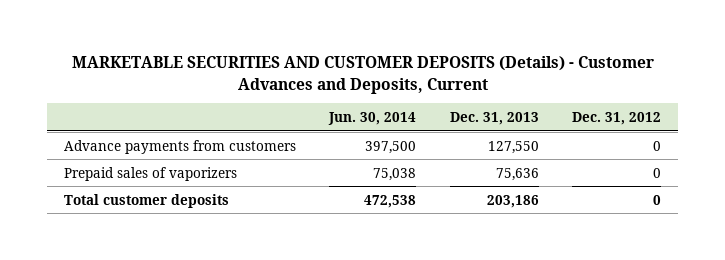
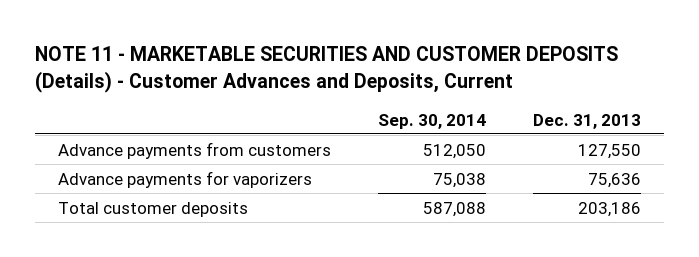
- MARKETABLE SECURITIES AND CUSTOMER DEPOSITS (Details) - Customer Advances and Deposits, Current
+ NOTE 11 - MARKETABLE SECURITIES AND CUSTOMER DEPOSITS (Details) - Customer Advances and Deposits, Current
- | Jun. 30, 2014 | Dec. 31, 2013 | Dec. 31, 2012
+ | Sep. 30, 2014 | Dec. 31, 2013
- Prepaid sales of vaporizers | 75,038 | 75,636 | 0
+ Advance payments for vaporizers | 75,038 | 75,636

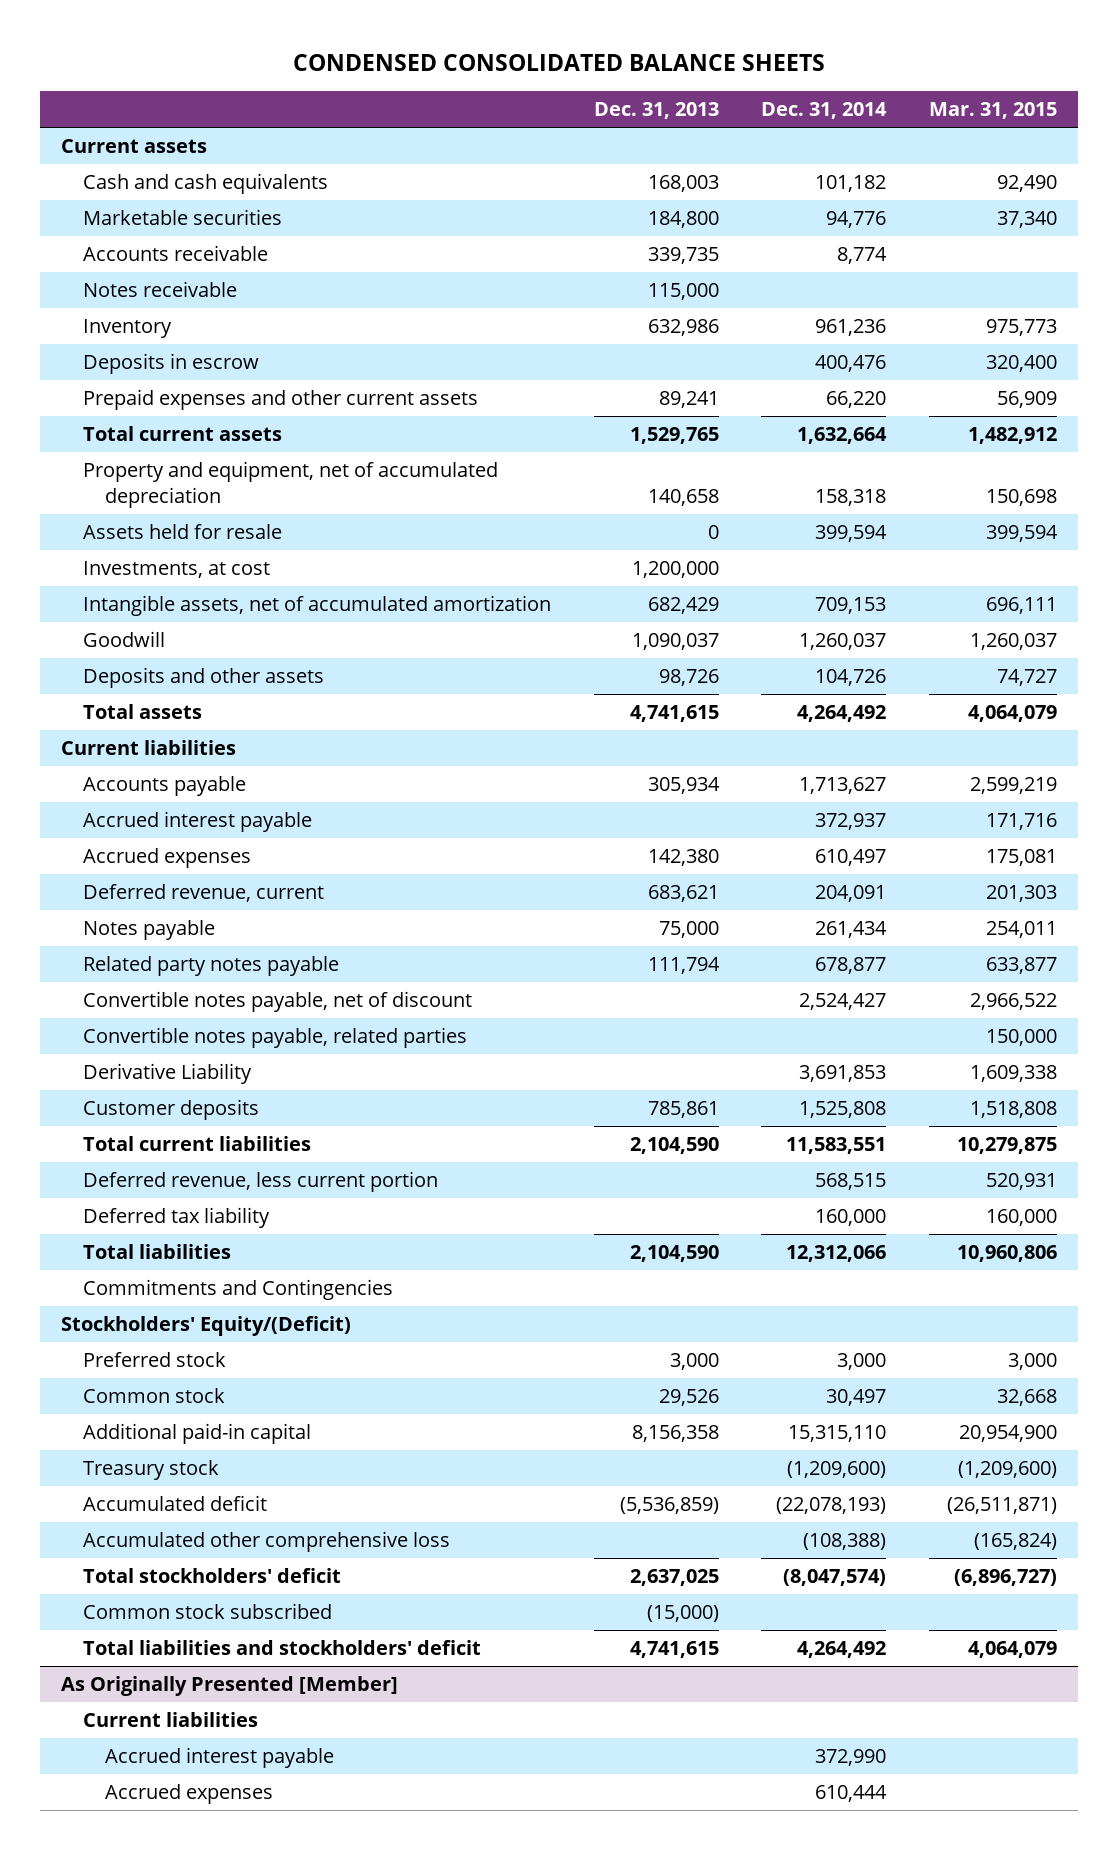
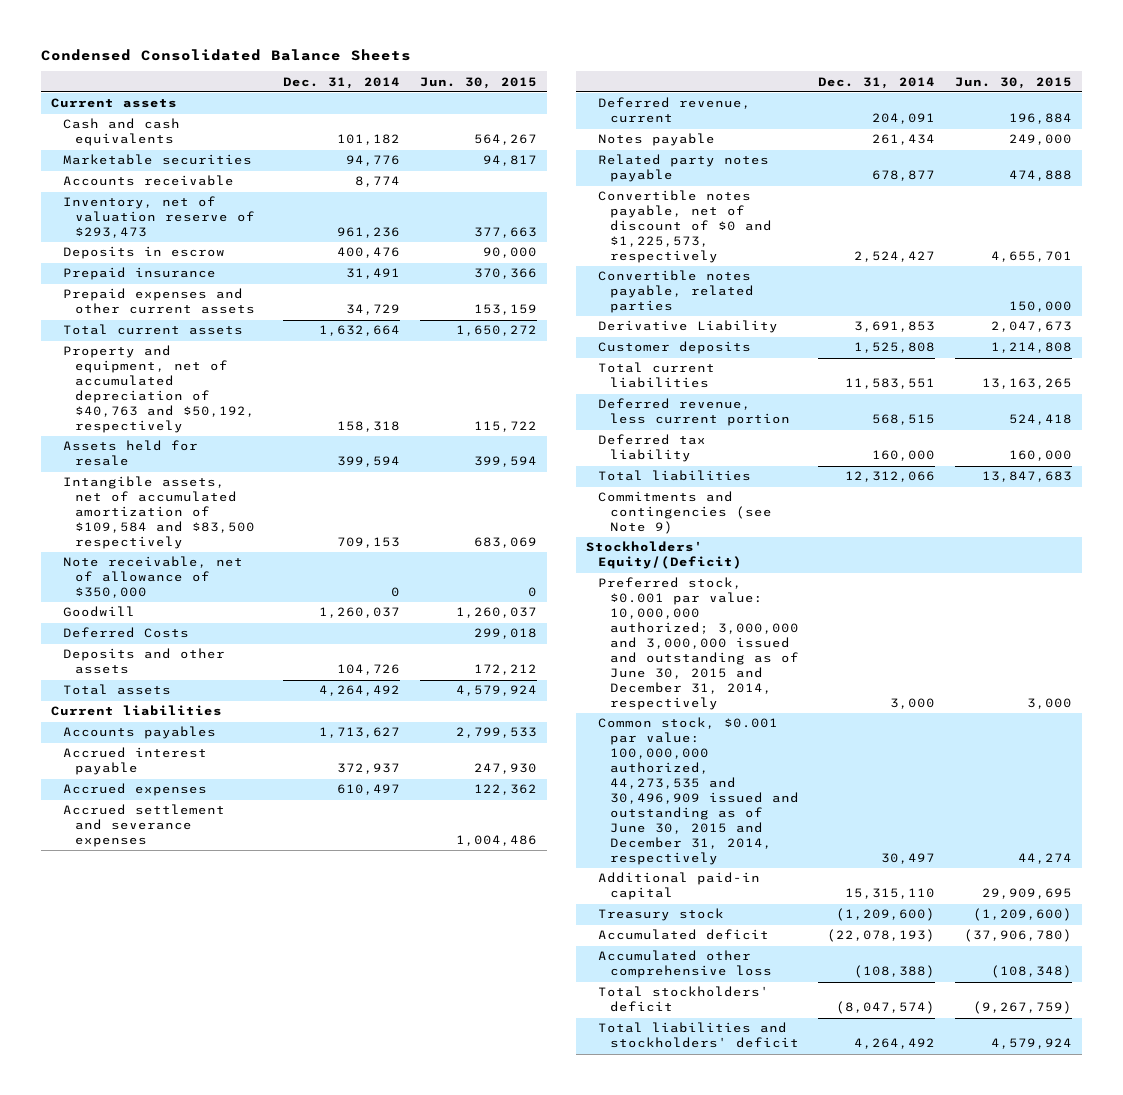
- CONDENSED CONSOLIDATED BALANCE SHEETS
+ Condensed Consolidated Balance Sheets
- | Dec. 31, 2013 | Dec. 31, 2014 | Mar. 31, 2015
+ | Dec. 31, 2014 | Jun. 30, 2015
- Notes receivable | 115,000 | |
- Inventory | 632,986 | 961,236 | 975,773
+ Inventory, net of valuation reserve of $293,473 | 961,236 | 377,663
- Prepaid expenses and other current assets | 89,241 | 66,220 | 56,909
+ Prepaid insurance | 31,491 | 370,366
+ Prepaid expenses and other current assets | 34,729 | 153,159
- Property and equipment, net of accumulated depreciation | 140,658 | 158,318 | 150,698
+ Property and equipment, net of accumulated depreciation of $40,763 and $50,192, respectively | 158,318 | 115,722
- Investments, at cost | 1,200,000 | |
- Intangible assets, net of accumulated amortization | 682,429 | 709,153 | 696,111
+ Intangible assets, net of accumulated amortization of $109,584 and $83,500 respectively | 709,153 | 683,069
+ Note receivable, net of allowance of $350,000 | 0 | 0
+ Deferred Costs | | 299,018
- Accounts payable | 305,934 | 1,713,627 | 2,599,219
+ Accounts payables | 1,713,627 | 2,799,533
+ Accrued settlement and severance expenses | | 1,004,486
- Convertible notes payable, net of discount | | 2,524,427 | 2,966,522
+ Convertible notes payable, net of discount of $0 and $1,225,573, respectively | 2,524,427 | 4,655,701
- Commitments and Contingencies
+ Commitments and contingencies (see Note 9)
- Preferred stock | 3,000 | 3,000 | 3,000
- Common stock | 29,526 | 30,497 | 32,668
+ Preferred stock, $0.001 par value: 10,000,000 authorized; 3,000,000 and 3,000,000 issued and outstanding as of June 30, 2015 and December 31, 2014, respectively | 3,000 | 3,000
+ Common stock, $0.001 par value: 100,000,000 authorized, 44,273,535 and 30,496,909 issued and outstanding as of June 30, 2015 and December 31, 2014, respectively | 30,497 | 44,274
- Common stock subscribed | (15,000) | |
- As Originally Presented [Member]
- Current liabilities
- Accrued interest payable | | 372,990 |
- Accrued expenses | | 610,444 |

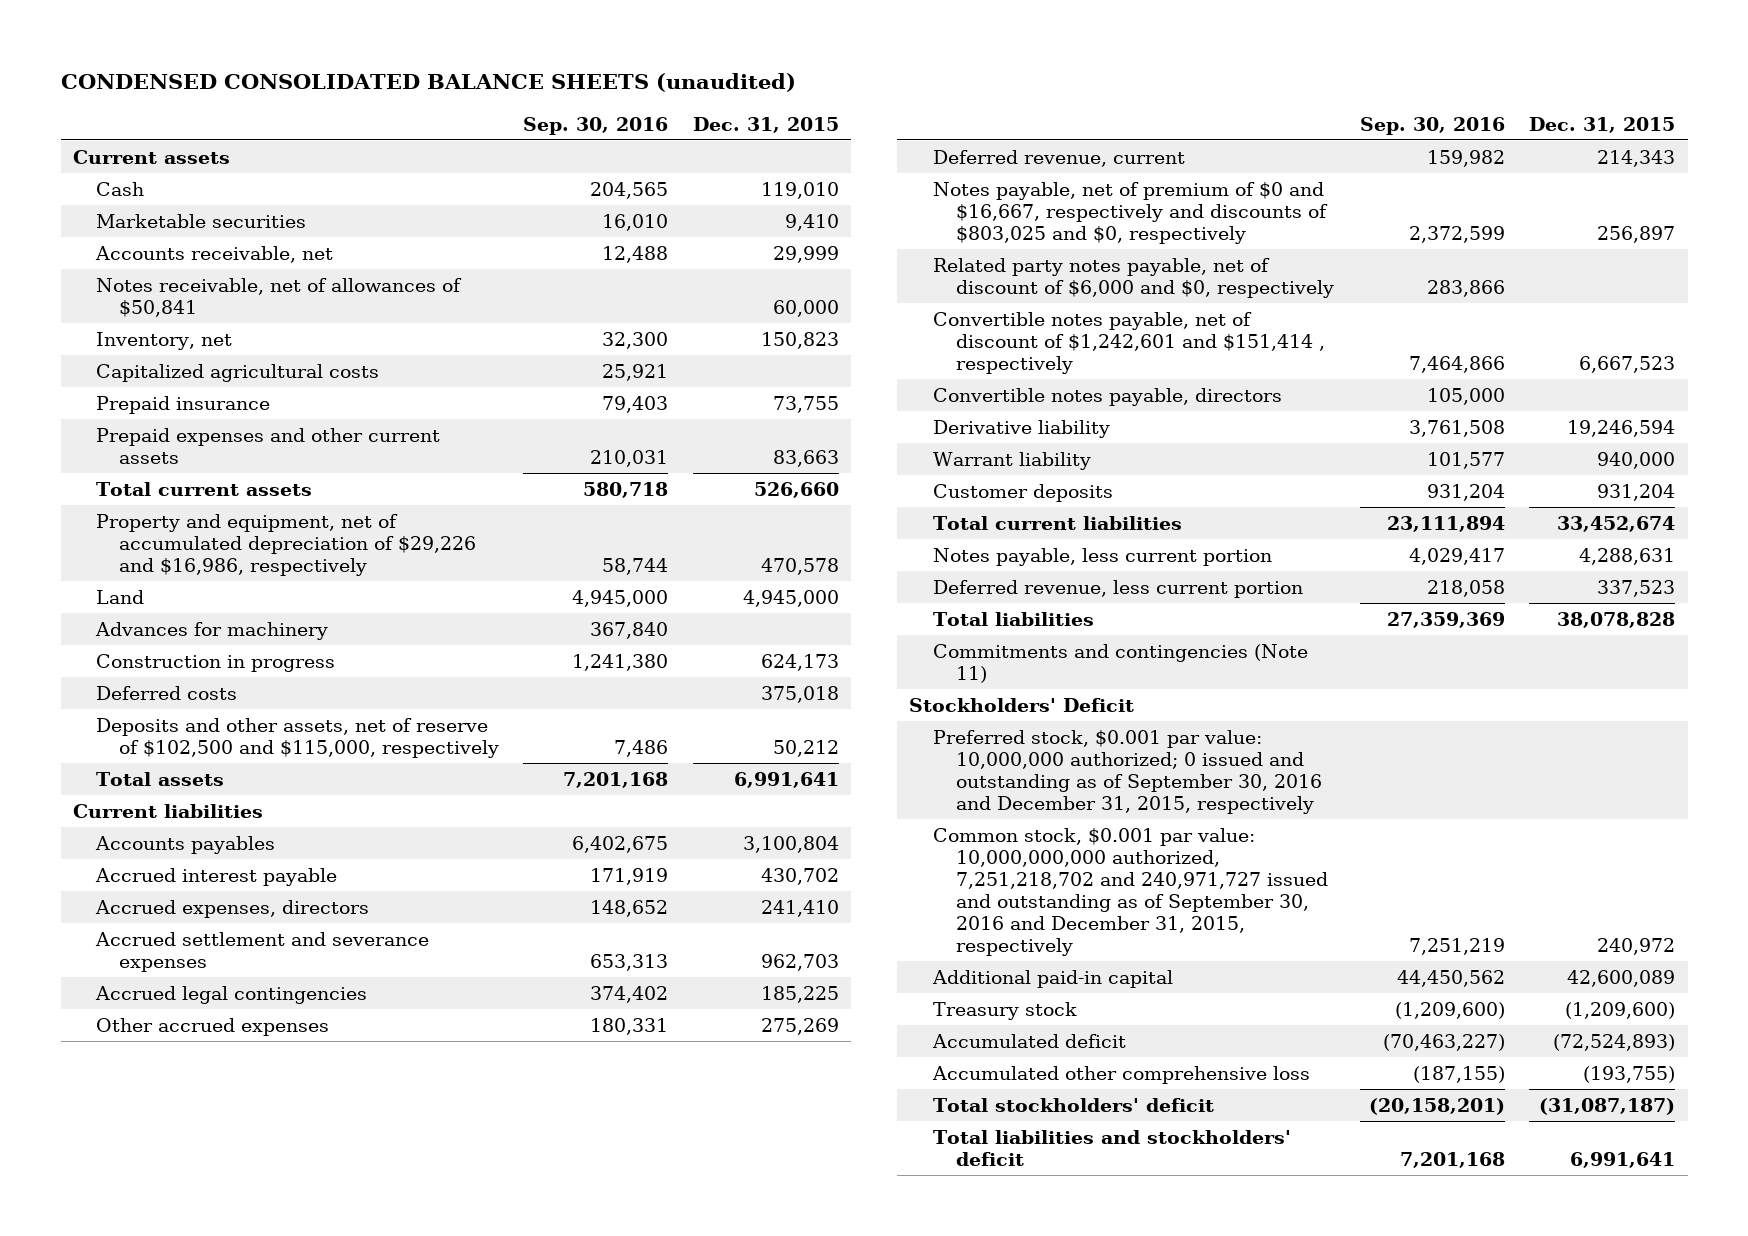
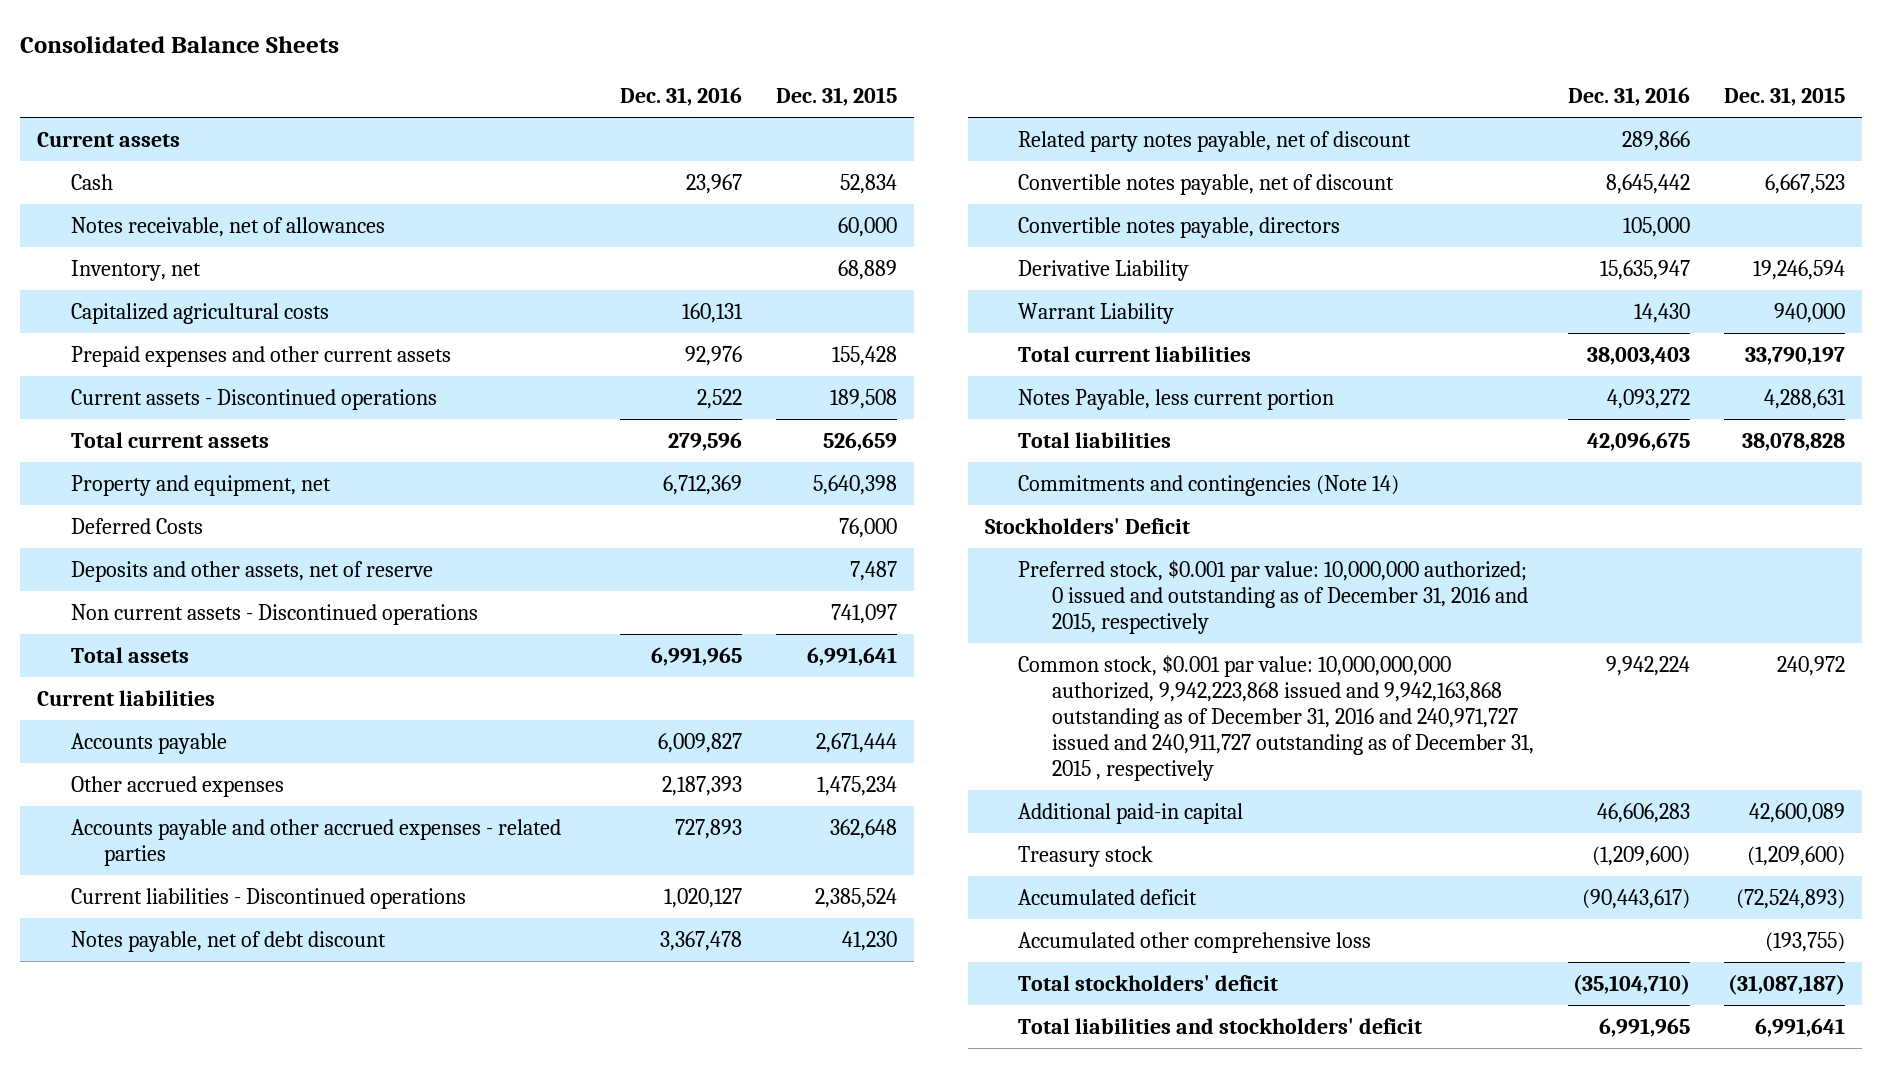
- CONDENSED CONSOLIDATED BALANCE SHEETS (unaudited)
+ Consolidated Balance Sheets
- | Sep. 30, 2016 | Dec. 31, 2015
+ | Dec. 31, 2016 | Dec. 31, 2015
- Cash | 204,565 | 119,010
- Marketable securities | 16,010 | 9,410
- Accounts receivable, net | 12,488 | 29,999
- Notes receivable, net of allowances of $50,841 | | 60,000
- Inventory, net | 32,300 | 150,823
+ Cash | 23,967 | 52,834
+ Notes receivable, net of allowances | | 60,000
+ Inventory, net | | 68,889
- Prepaid insurance | 79,403 | 73,755
- Prepaid expenses and other current assets | 210,031 | 83,663
- Total current assets | 580,718 | 526,660
- Property and equipment, net of accumulated depreciation of $29,226 and $16,986, respectively | 58,744 | 470,578
- Land | 4,945,000 | 4,945,000
- Advances for machinery | 367,840 |
- Construction in progress | 1,241,380 | 624,173
- Deferred costs | | 375,018
- Deposits and other assets, net of reserve of $102,500 and $115,000, respectively | 7,486 | 50,212
+ Prepaid expenses and other current assets | 92,976 | 155,428
+ Current assets - Discontinued operations | 2,522 | 189,508
+ Total current assets | 279,596 | 526,659
+ Property and equipment, net | 6,712,369 | 5,640,398
+ Deferred Costs | | 76,000
+ Deposits and other assets, net of reserve | | 7,487
+ Non current assets - Discontinued operations | | 741,097
- Accounts payables | 6,402,675 | 3,100,804
- Accrued interest payable | 171,919 | 430,702
- Accrued expenses, directors | 148,652 | 241,410
- Accrued settlement and severance expenses | 653,313 | 962,703
- Accrued legal contingencies | 374,402 | 185,225
- Other accrued expenses | 180,331 | 275,269
- Deferred revenue, current | 159,982 | 214,343
- Notes payable, net of premium of $0 and $16,667, respectively and discounts of $803,025 and $0, respectively | 2,372,599 | 256,897
- Related party notes payable, net of discount of $6,000 and $0, respectively | 283,866 |
- Convertible notes payable, net of discount of $1,242,601 and $151,414 , respectively | 7,464,866 | 6,667,523
+ Accounts payable | 6,009,827 | 2,671,444
+ Other accrued expenses | 2,187,393 | 1,475,234
+ Accounts payable and other accrued expenses - related parties | 727,893 | 362,648
+ Current liabilities - Discontinued operations | 1,020,127 | 2,385,524
+ Notes payable, net of debt discount | 3,367,478 | 41,230
+ Related party notes payable, net of discount | 289,866 |
+ Convertible notes payable, net of discount | 8,645,442 | 6,667,523
- Derivative liability | 3,761,508 | 19,246,594
- Warrant liability | 101,577 | 940,000
- Customer deposits | 931,204 | 931,204
- Total current liabilities | 23,111,894 | 33,452,674
- Notes payable, less current portion | 4,029,417 | 4,288,631
- Deferred revenue, less current portion | 218,058 | 337,523
+ Derivative Liability | 15,635,947 | 19,246,594
+ Warrant Liability | 14,430 | 940,000
+ Total current liabilities | 38,003,403 | 33,790,197
+ Notes Payable, less current portion | 4,093,272 | 4,288,631
- Commitments and contingencies (Note 11)
+ Commitments and contingencies (Note 14)
- Preferred stock, $0.001 par value: 10,000,000 authorized; 0 issued and outstanding as of September 30, 2016 and December 31, 2015, respectively
- Common stock, $0.001 par value: 10,000,000,000 authorized, 7,251,218,702 and 240,971,727 issued and outstanding as of September 30, 2016 and December 31, 2015, respectively | 7,251,219 | 240,972
+ Preferred stock, $0.001 par value: 10,000,000 authorized; 0 issued and outstanding as of December 31, 2016 and 2015, respectively
+ Common stock, $0.001 par value: 10,000,000,000 authorized, 9,942,223,868 issued and 9,942,163,868 outstanding as of December 31, 2016 and 240,971,727 issued and 240,911,727 outstanding as of December 31, 2015 , respectively | 9,942,224 | 240,972

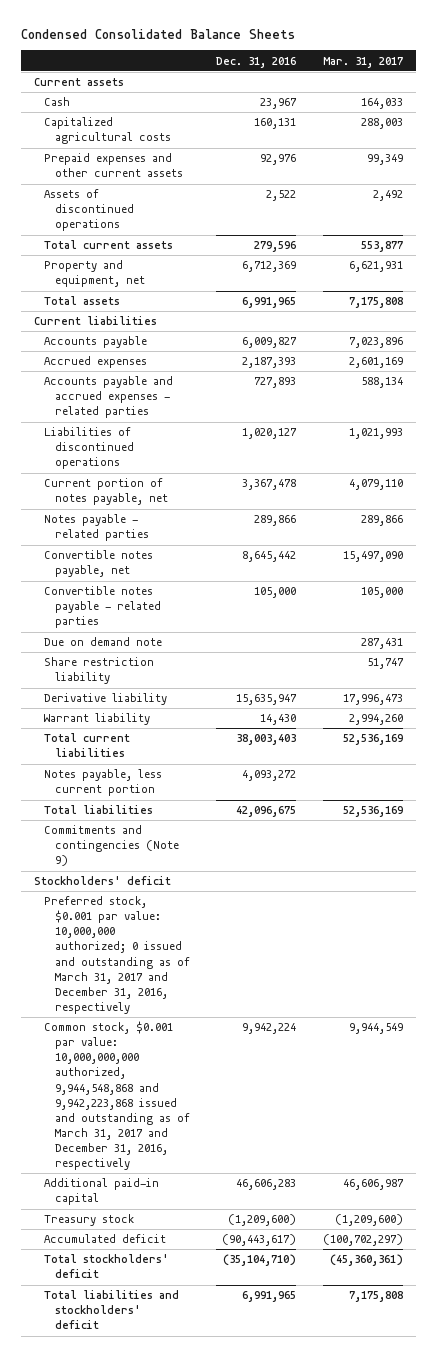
- Consolidated Balance Sheets
+ Condensed Consolidated Balance Sheets
- | Dec. 31, 2016 | Dec. 31, 2015
+ | Dec. 31, 2016 | Mar. 31, 2017
- Notes receivable, net of allowances | | 60,000
- Inventory, net | | 68,889
- Current assets - Discontinued operations | 2,522 | 189,508
+ Assets of discontinued operations | 2,522 | 2,492
- Deferred Costs | | 76,000
- Deposits and other assets, net of reserve | | 7,487
- Non current assets - Discontinued operations | | 741,097
- Other accrued expenses | 2,187,393 | 1,475,234
- Accounts payable and other accrued expenses - related parties | 727,893 | 362,648
- Current liabilities - Discontinued operations | 1,020,127 | 2,385,524
- Notes payable, net of debt discount | 3,367,478 | 41,230
- Related party notes payable, net of discount | 289,866 |
- Convertible notes payable, net of discount | 8,645,442 | 6,667,523
- Convertible notes payable, directors | 105,000 |
- Derivative Liability | 15,635,947 | 19,246,594
- Warrant Liability | 14,430 | 940,000
+ Accrued expenses | 2,187,393 | 2,601,169
+ Accounts payable and accrued expenses - related parties | 727,893 | 588,134
+ Liabilities of discontinued operations | 1,020,127 | 1,021,993
+ Current portion of notes payable, net | 3,367,478 | 4,079,110
+ Notes payable - related parties | 289,866 | 289,866
+ Convertible notes payable, net | 8,645,442 | 15,497,090
+ Convertible notes payable - related parties | 105,000 | 105,000
+ Due on demand note | | 287,431
+ Share restriction liability | | 51,747
+ Derivative liability | 15,635,947 | 17,996,473
+ Warrant liability | 14,430 | 2,994,260
- Notes Payable, less current portion | 4,093,272 | 4,288,631
+ Notes payable, less current portion | 4,093,272 |
- Commitments and contingencies (Note 14)
- Stockholders' Deficit
- Preferred stock, $0.001 par value: 10,000,000 authorized; 0 issued and outstanding as of December 31, 2016 and 2015, respectively
- Common stock, $0.001 par value: 10,000,000,000 authorized, 9,942,223,868 issued and 9,942,163,868 outstanding as of December 31, 2016 and 240,971,727 issued and 240,911,727 outstanding as of December 31, 2015 , respectively | 9,942,224 | 240,972
+ Commitments and contingencies (Note 9)
+ Stockholders' deficit
+ Preferred stock, $0.001 par value: 10,000,000 authorized; 0 issued and outstanding as of March 31, 2017 and December 31, 2016, respectively
+ Common stock, $0.001 par value: 10,000,000,000 authorized, 9,944,548,868 and 9,942,223,868 issued and outstanding as of March 31, 2017 and December 31, 2016, respectively | 9,942,224 | 9,944,549
- Accumulated other comprehensive loss | | (193,755)

